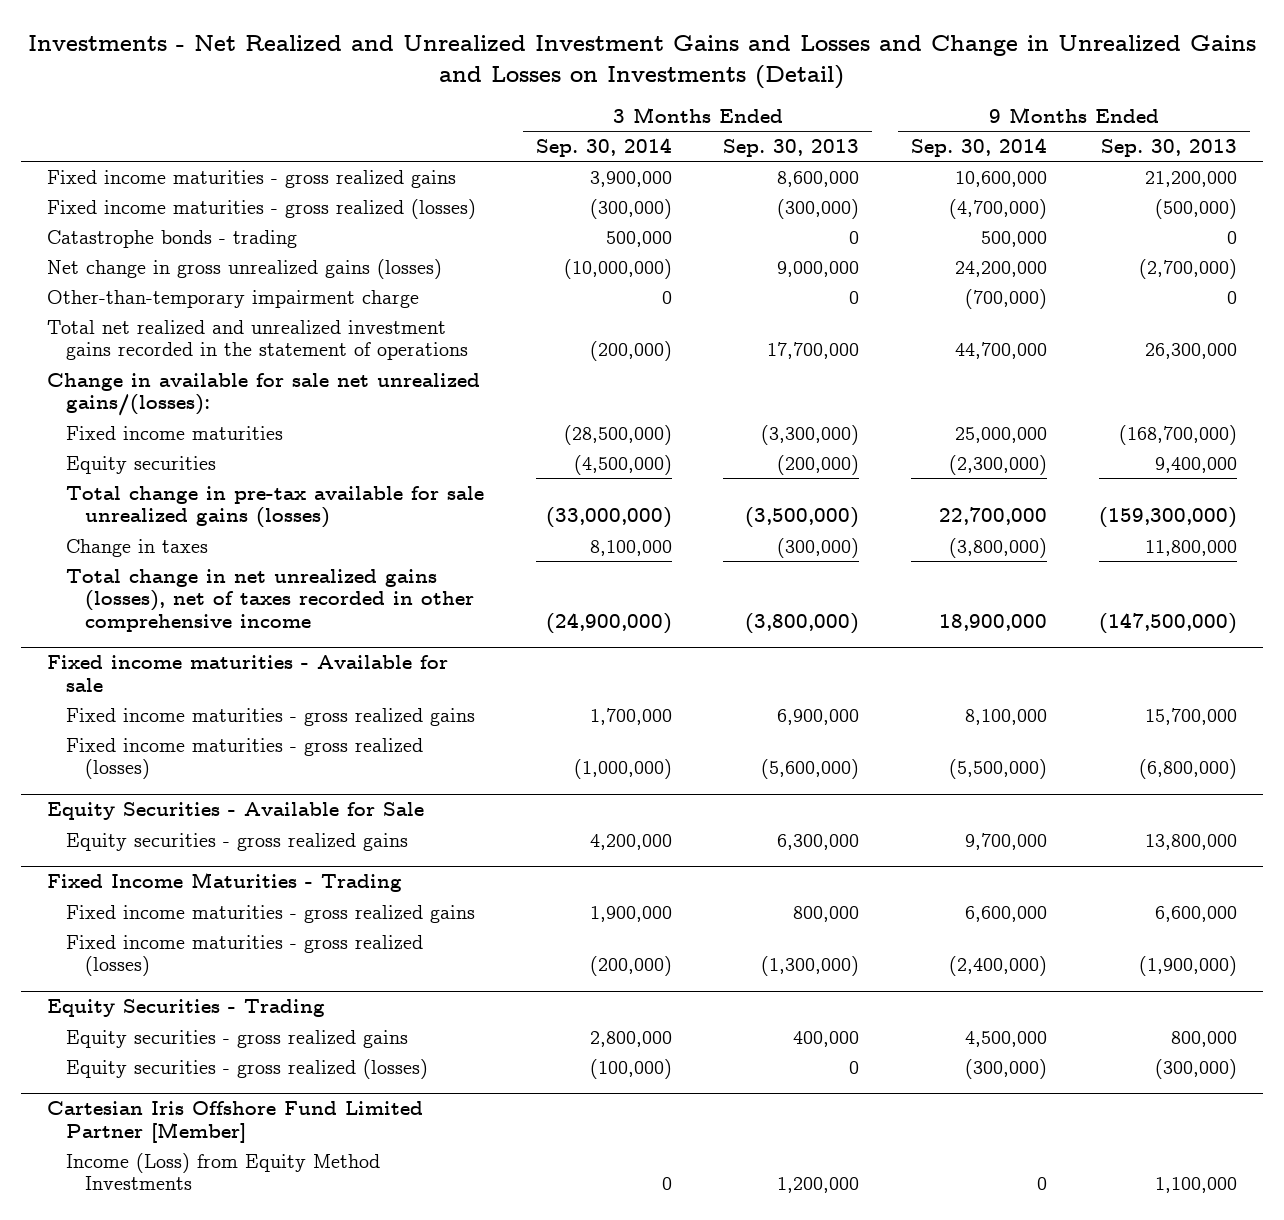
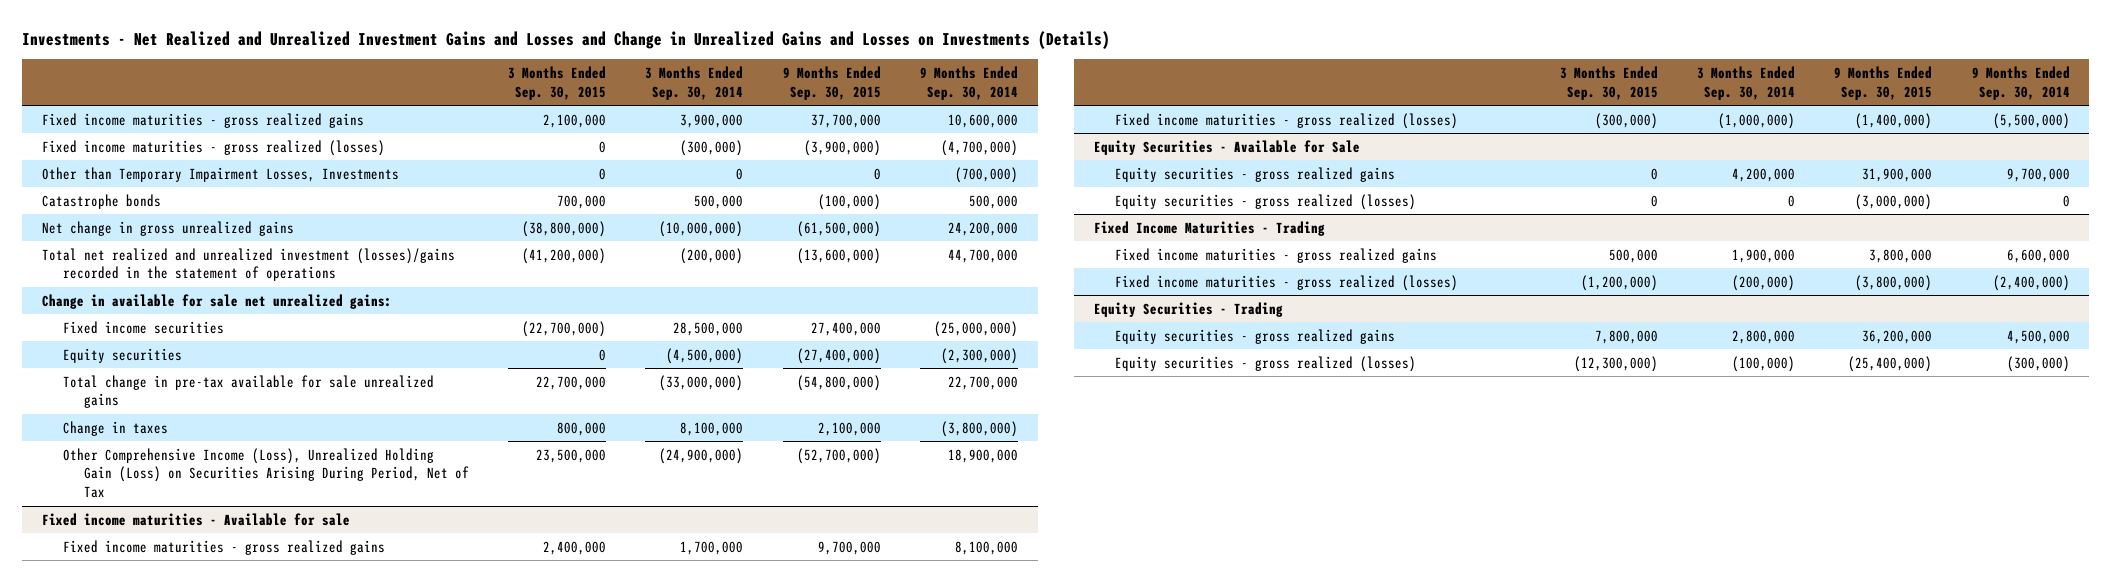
- Investments - Net Realized and Unrealized Investment Gains and Losses and Change in Unrealized Gains and Losses on Investments (Detail)
+ Investments - Net Realized and Unrealized Investment Gains and Losses and Change in Unrealized Gains and Losses on Investments (Details)
- | 3 Months Ended Sep. 30, 2014 | 3 Months Ended Sep. 30, 2013 | 9 Months Ended Sep. 30, 2014 | 9 Months Ended Sep. 30, 2013
+ | 3 Months Ended Sep. 30, 2015 | 3 Months Ended Sep. 30, 2014 | 9 Months Ended Sep. 30, 2015 | 9 Months Ended Sep. 30, 2014
- Catastrophe bonds - trading | 500,000 | 0 | 500,000 | 0
- Net change in gross unrealized gains (losses) | (10,000,000) | 9,000,000 | 24,200,000 | (2,700,000)
- Other-than-temporary impairment charge | 0 | 0 | (700,000) | 0
- Total net realized and unrealized investment gains recorded in the statement of operations | (200,000) | 17,700,000 | 44,700,000 | 26,300,000
- Change in available for sale net unrealized gains/(losses):
- Fixed income maturities | (28,500,000) | (3,300,000) | 25,000,000 | (168,700,000)
+ Other than Temporary Impairment Losses, Investments | 0 | 0 | 0 | (700,000)
+ Catastrophe bonds | 700,000 | 500,000 | (100,000) | 500,000
+ Net change in gross unrealized gains | (38,800,000) | (10,000,000) | (61,500,000) | 24,200,000
+ Total net realized and unrealized investment (losses)/gains recorded in the statement of operations | (41,200,000) | (200,000) | (13,600,000) | 44,700,000
+ Change in available for sale net unrealized gains:
+ Fixed income securities | (22,700,000) | 28,500,000 | 27,400,000 | (25,000,000)
- Total change in pre-tax available for sale unrealized gains (losses) | (33,000,000) | (3,500,000) | 22,700,000 | (159,300,000)
+ Total change in pre-tax available for sale unrealized gains | 22,700,000 | (33,000,000) | (54,800,000) | 22,700,000
- Total change in net unrealized gains (losses), net of taxes recorded in other comprehensive income | (24,900,000) | (3,800,000) | 18,900,000 | (147,500,000)
+ Other Comprehensive Income (Loss), Unrealized Holding Gain (Loss) on Securities Arising During Period, Net of Tax | 23,500,000 | (24,900,000) | (52,700,000) | 18,900,000
@ Equity Securities - Available for Sale
+ Equity securities - gross realized (losses) | 0 | 0 | (3,000,000) | 0
- Cartesian Iris Offshore Fund Limited Partner [Member]
- Income (Loss) from Equity Method Investments | 0 | 1,200,000 | 0 | 1,100,000

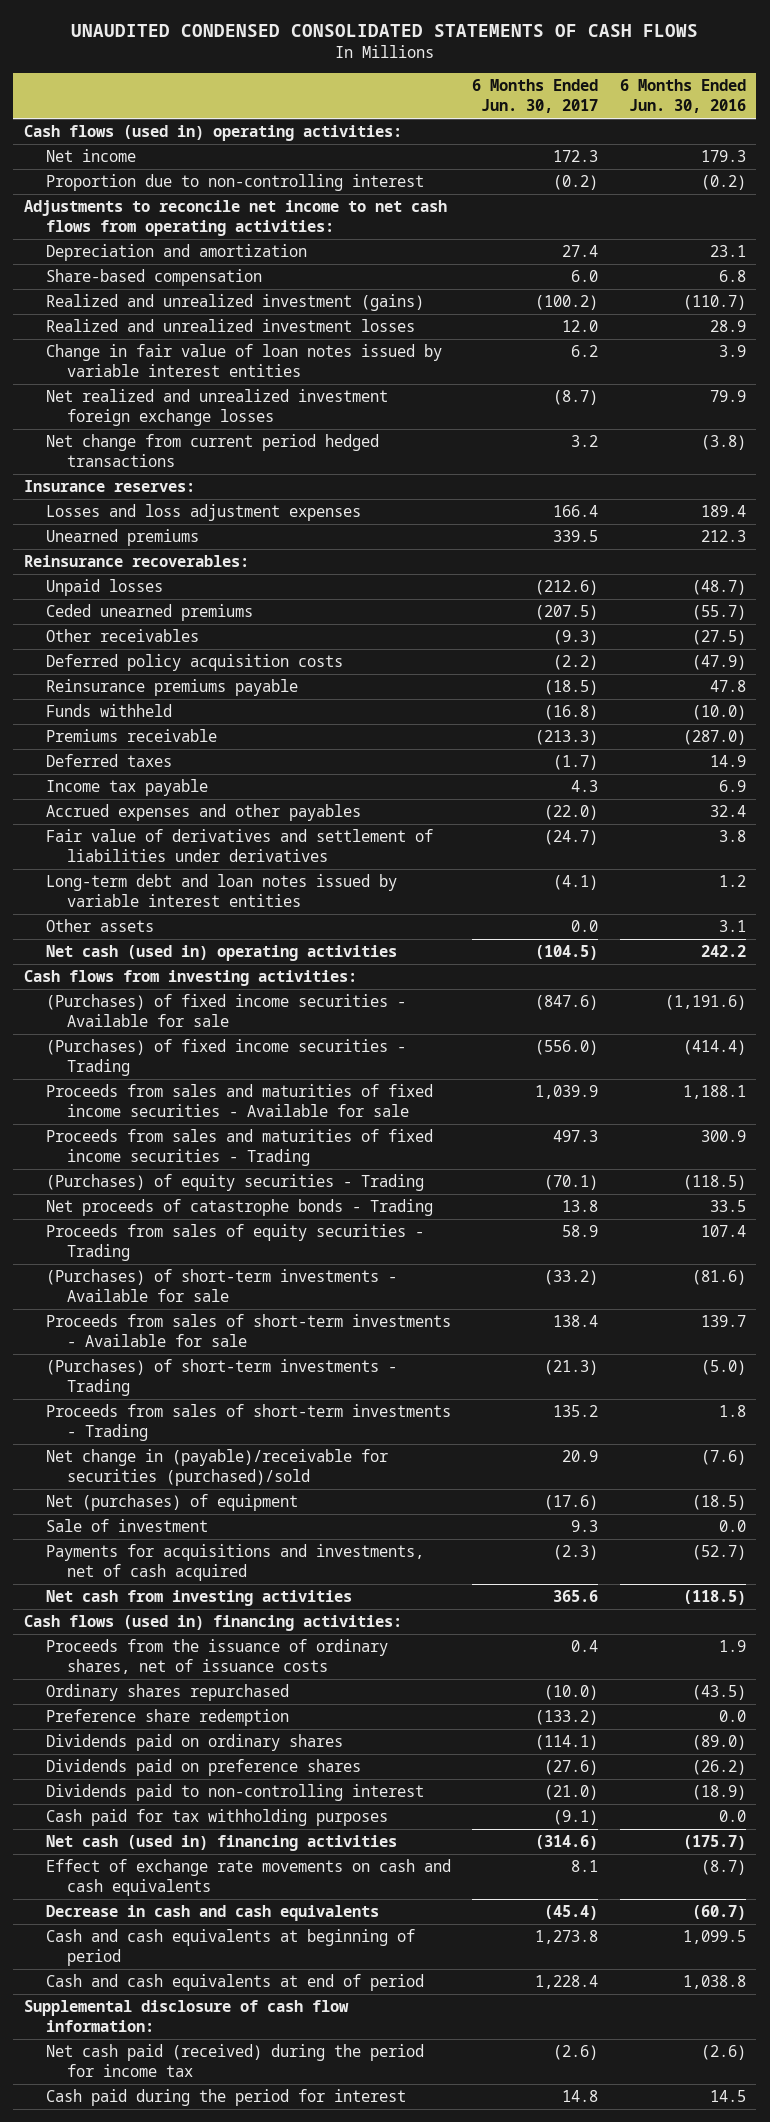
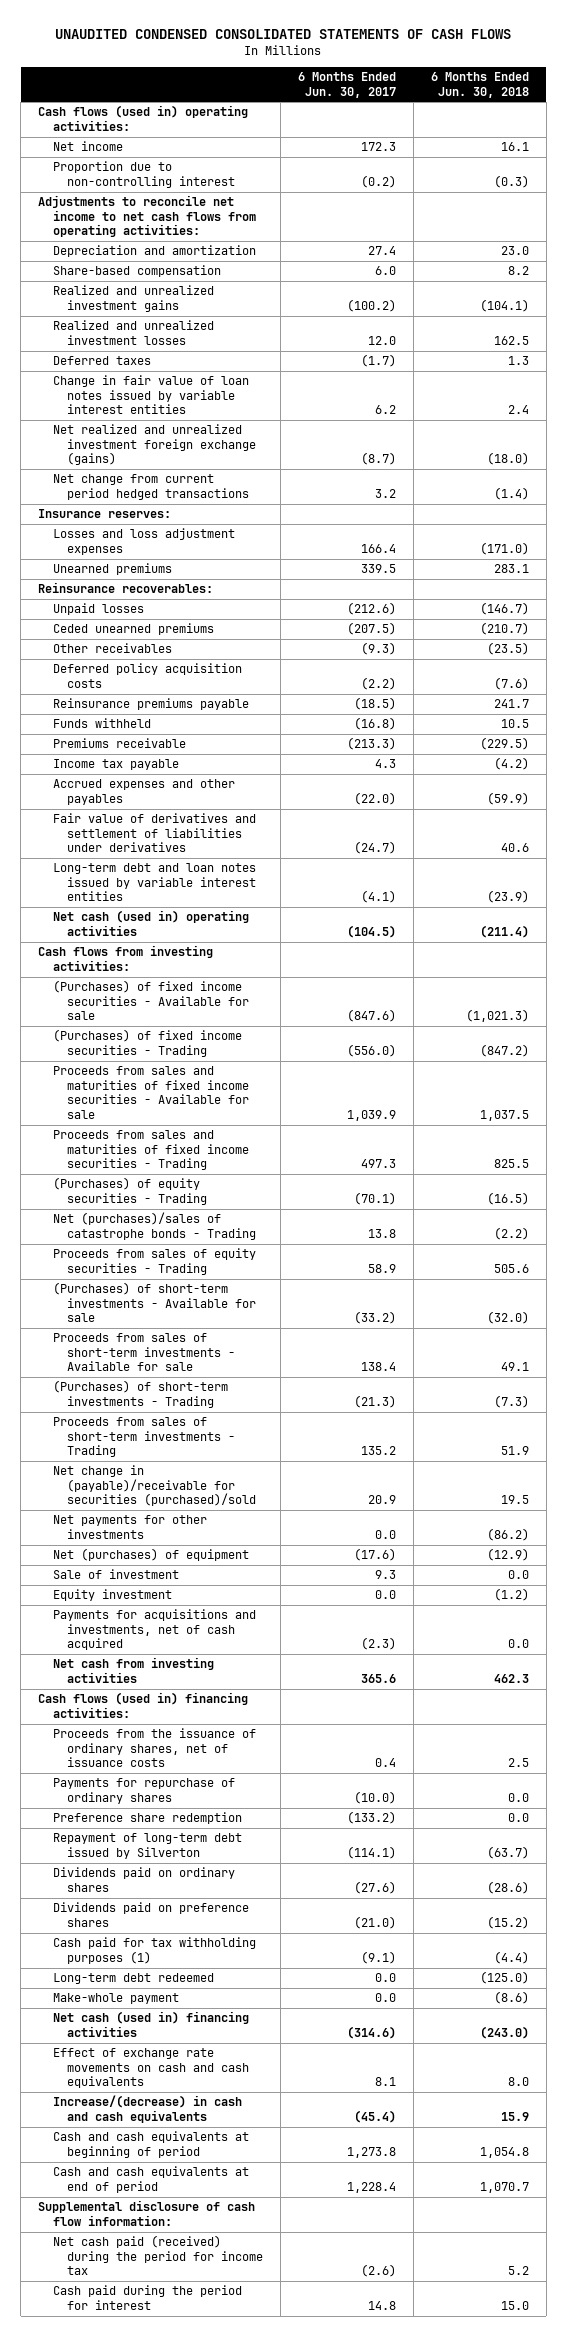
- | 6 Months Ended Jun. 30, 2017 | 6 Months Ended Jun. 30, 2016
+ | 6 Months Ended Jun. 30, 2017 | 6 Months Ended Jun. 30, 2018
- Realized and unrealized investment (gains) | (100.2) | (110.7)
+ Realized and unrealized investment gains | (100.2) | (104.1)
moved up: Deferred taxes | (1.7) | 1.3
- Net realized and unrealized investment foreign exchange losses | (8.7) | 79.9
+ Net realized and unrealized investment foreign exchange (gains) | (8.7) | (18.0)
- Other assets | 0.0 | 3.1
- Net proceeds of catastrophe bonds - Trading | 13.8 | 33.5
+ Net (purchases)/sales of catastrophe bonds - Trading | 13.8 | (2.2)
+ Net payments for other investments | 0.0 | (86.2)
+ Equity investment | 0.0 | (1.2)
- Ordinary shares repurchased | (10.0) | (43.5)
+ Payments for repurchase of ordinary shares | (10.0) | 0.0
- Dividends paid on ordinary shares | (114.1) | (89.0)
- Dividends paid on preference shares | (27.6) | (26.2)
- Dividends paid to non-controlling interest | (21.0) | (18.9)
- Cash paid for tax withholding purposes | (9.1) | 0.0
+ Repayment of long-term debt issued by Silverton | (114.1) | (63.7)
+ Dividends paid on ordinary shares | (27.6) | (28.6)
+ Dividends paid on preference shares | (21.0) | (15.2)
+ Cash paid for tax withholding purposes (1) | (9.1) | (4.4)
+ Long-term debt redeemed | 0.0 | (125.0)
+ Make-whole payment | 0.0 | (8.6)
- Decrease in cash and cash equivalents | (45.4) | (60.7)
+ Increase/(decrease) in cash and cash equivalents | (45.4) | 15.9

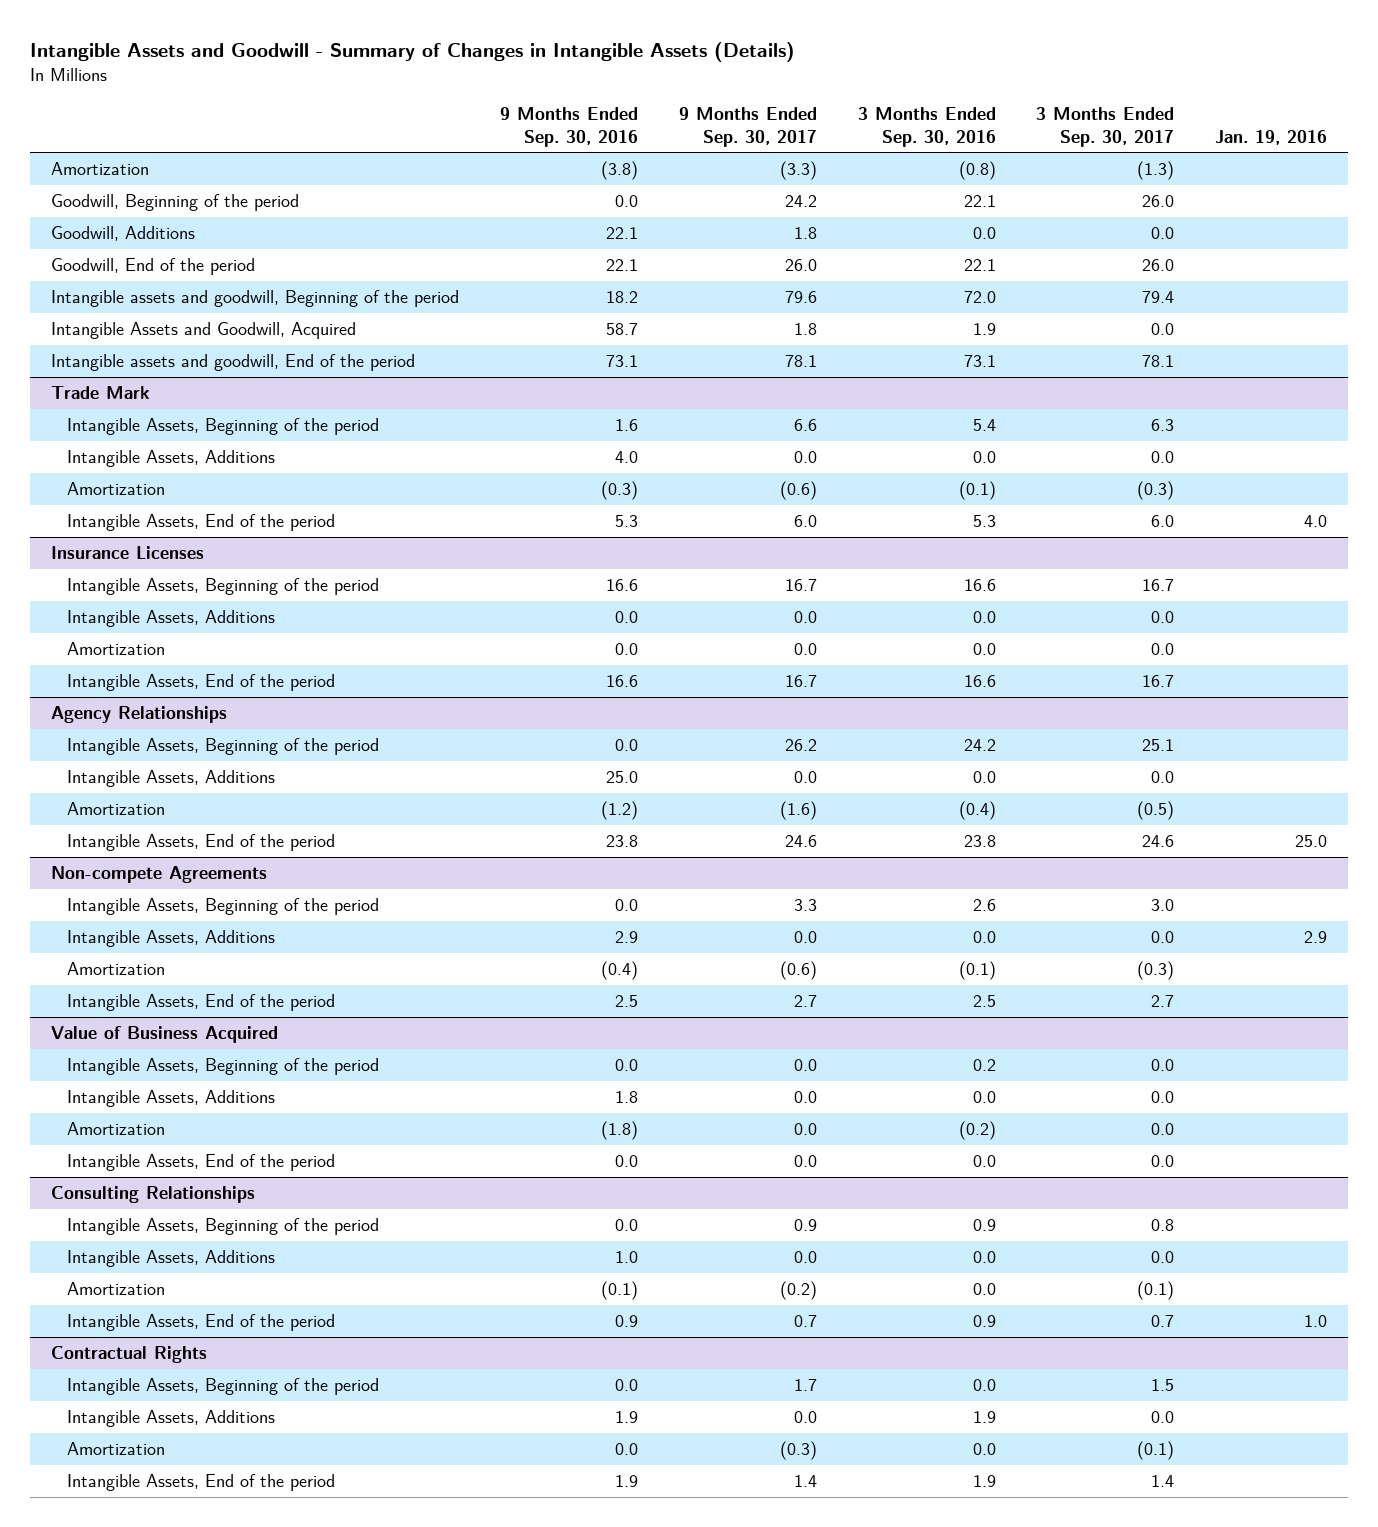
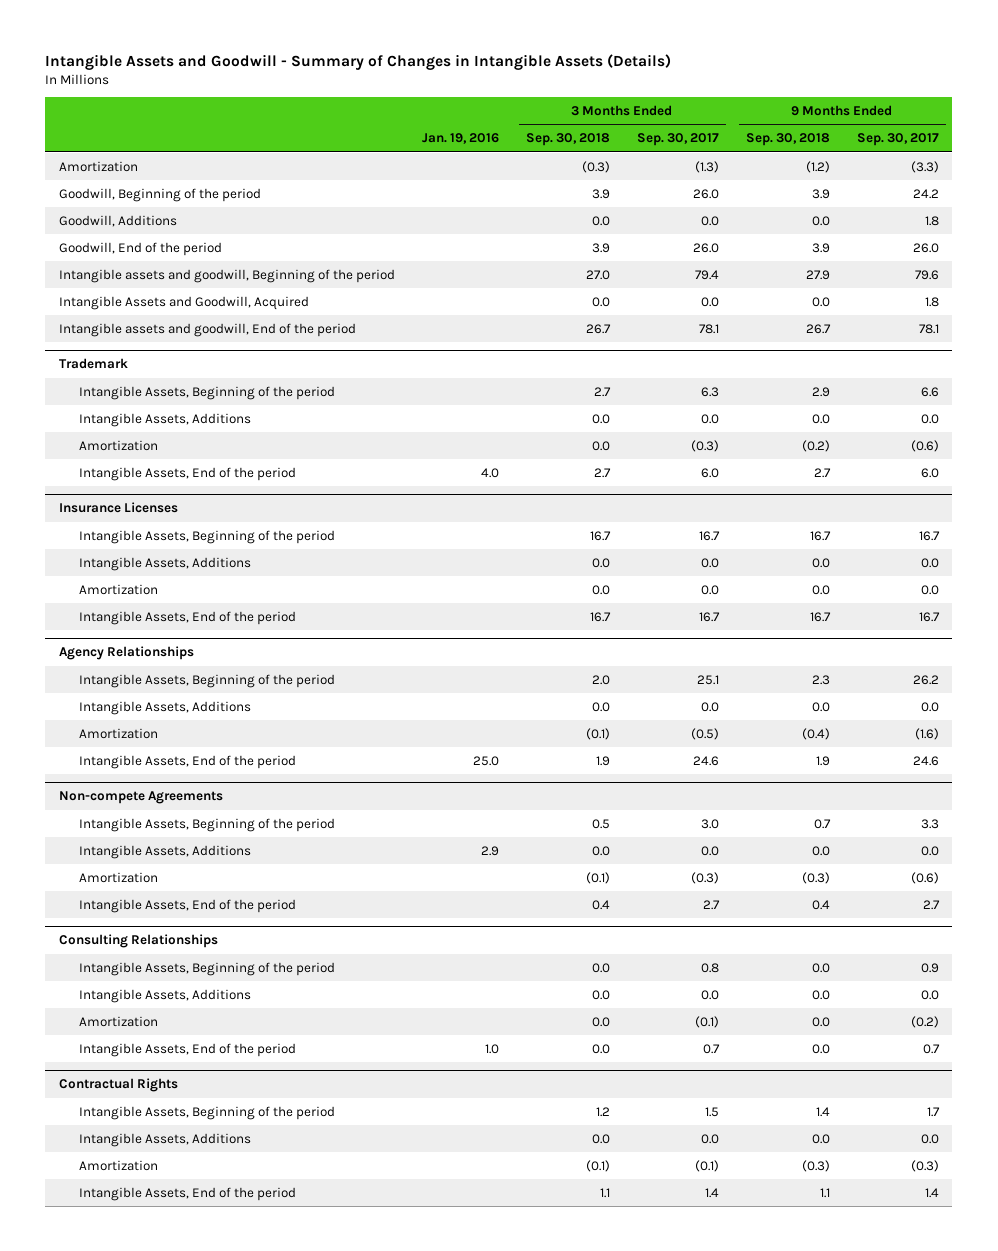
- | 9 Months Ended Sep. 30, 2016 | 9 Months Ended Sep. 30, 2017 | 3 Months Ended Sep. 30, 2016 | 3 Months Ended Sep. 30, 2017 | Jan. 19, 2016
+ | Jan. 19, 2016 | 3 Months Ended Sep. 30, 2018 | 3 Months Ended Sep. 30, 2017 | 9 Months Ended Sep. 30, 2018 | 9 Months Ended Sep. 30, 2017
- Trade Mark
+ Trademark
- Value of Business Acquired
- Intangible Assets, Beginning of the period | 0.0 | 0.0 | 0.2 | 0.0 |
- Intangible Assets, Additions | 1.8 | 0.0 | 0.0 | 0.0 |
- Amortization | (1.8) | 0.0 | (0.2) | 0.0 |
- Intangible Assets, End of the period | 0.0 | 0.0 | 0.0 | 0.0 |

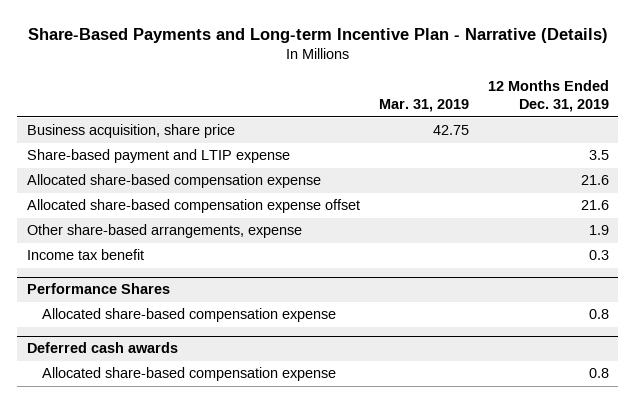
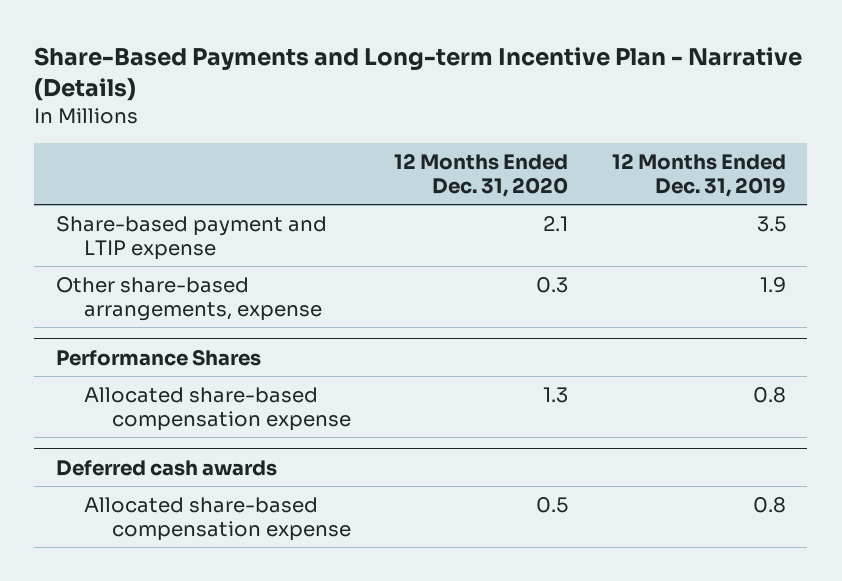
- | Mar. 31, 2019 | 12 Months Ended Dec. 31, 2019
+ | 12 Months Ended Dec. 31, 2020 | 12 Months Ended Dec. 31, 2019
- Business acquisition, share price | 42.75 |
- Allocated share-based compensation expense | | 21.6
- Allocated share-based compensation expense offset | | 21.6
- Income tax benefit | | 0.3

